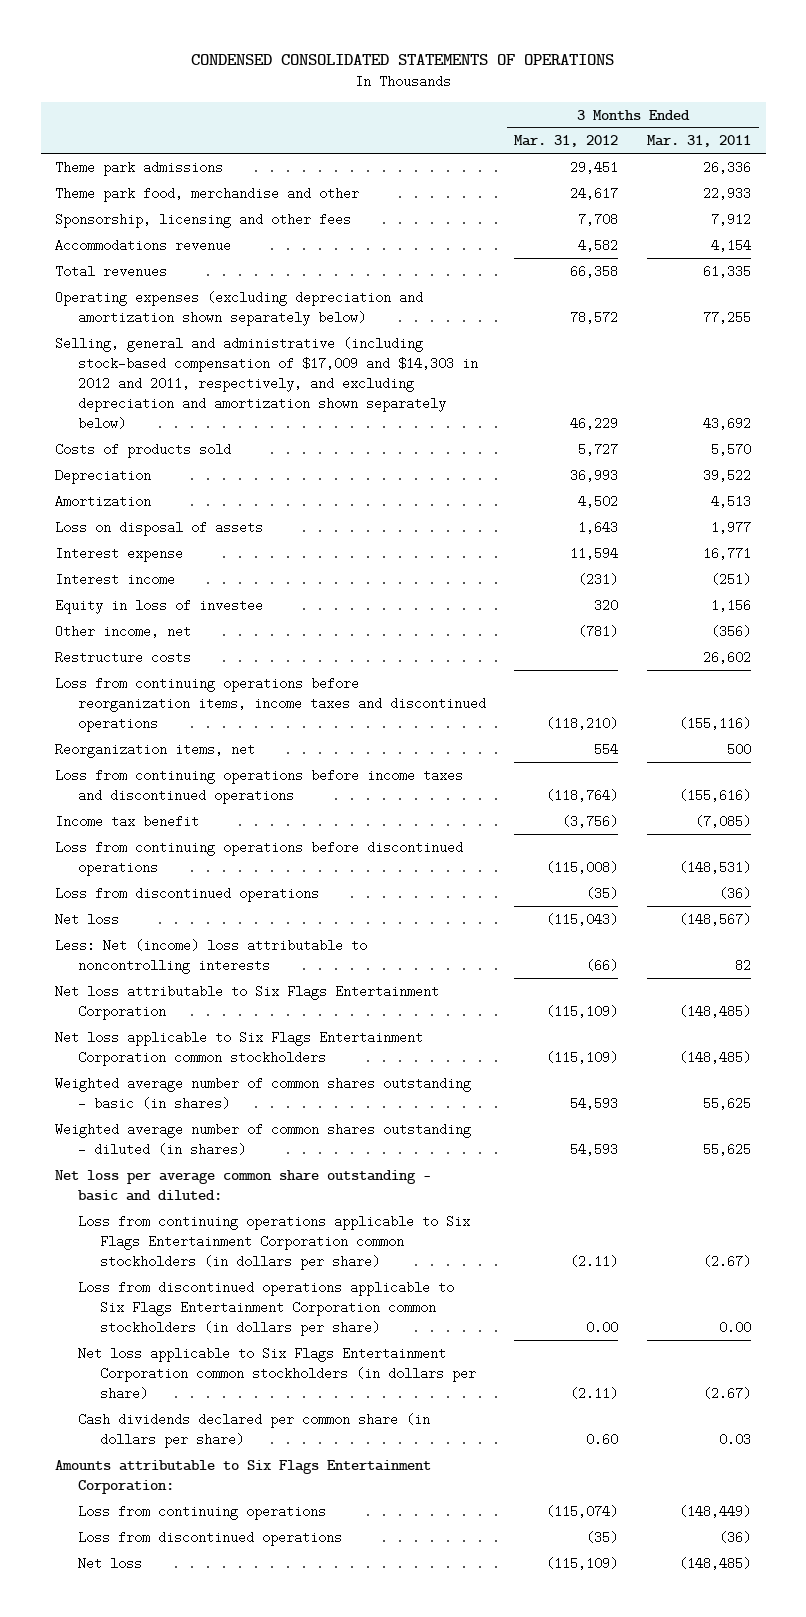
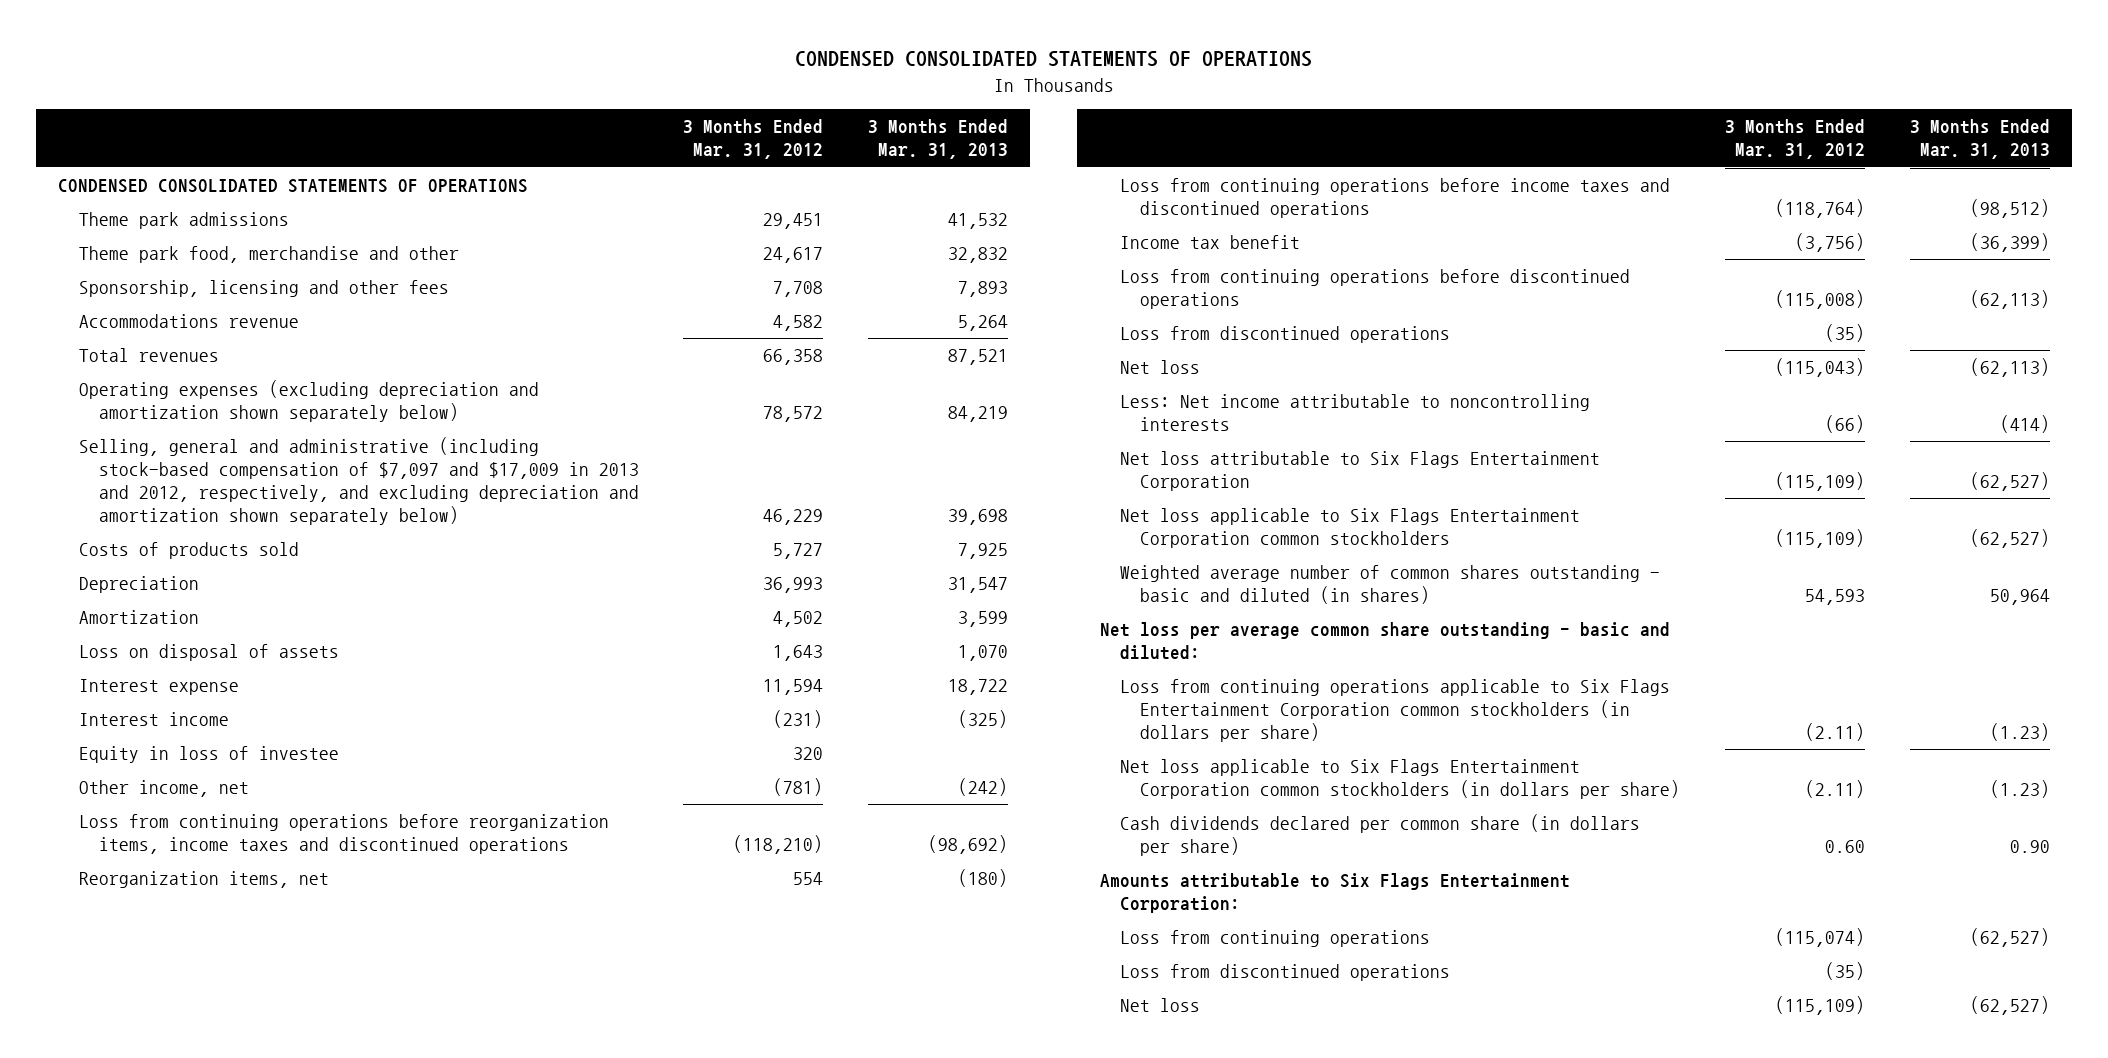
- | 3 Months Ended Mar. 31, 2012 | 3 Months Ended Mar. 31, 2011
+ | 3 Months Ended Mar. 31, 2012 | 3 Months Ended Mar. 31, 2013
+ CONDENSED CONSOLIDATED STATEMENTS OF OPERATIONS
- Selling, general and administrative (including stock-based compensation of $17,009 and $14,303 in 2012 and 2011, respectively, and excluding depreciation and amortization shown separately below) | 46,229 | 43,692
+ Selling, general and administrative (including stock-based compensation of $7,097 and $17,009 in 2013 and 2012, respectively, and excluding depreciation and amortization shown separately below) | 46,229 | 39,698
- Restructure costs | | 26,602
- Less: Net (income) loss attributable to noncontrolling interests | (66) | 82
+ Less: Net income attributable to noncontrolling interests | (66) | (414)
- Weighted average number of common shares outstanding - basic (in shares) | 54,593 | 55,625
- Weighted average number of common shares outstanding - diluted (in shares) | 54,593 | 55,625
+ Weighted average number of common shares outstanding - basic and diluted (in shares) | 54,593 | 50,964
- Loss from discontinued operations applicable to Six Flags Entertainment Corporation common stockholders (in dollars per share) | 0.00 | 0.00

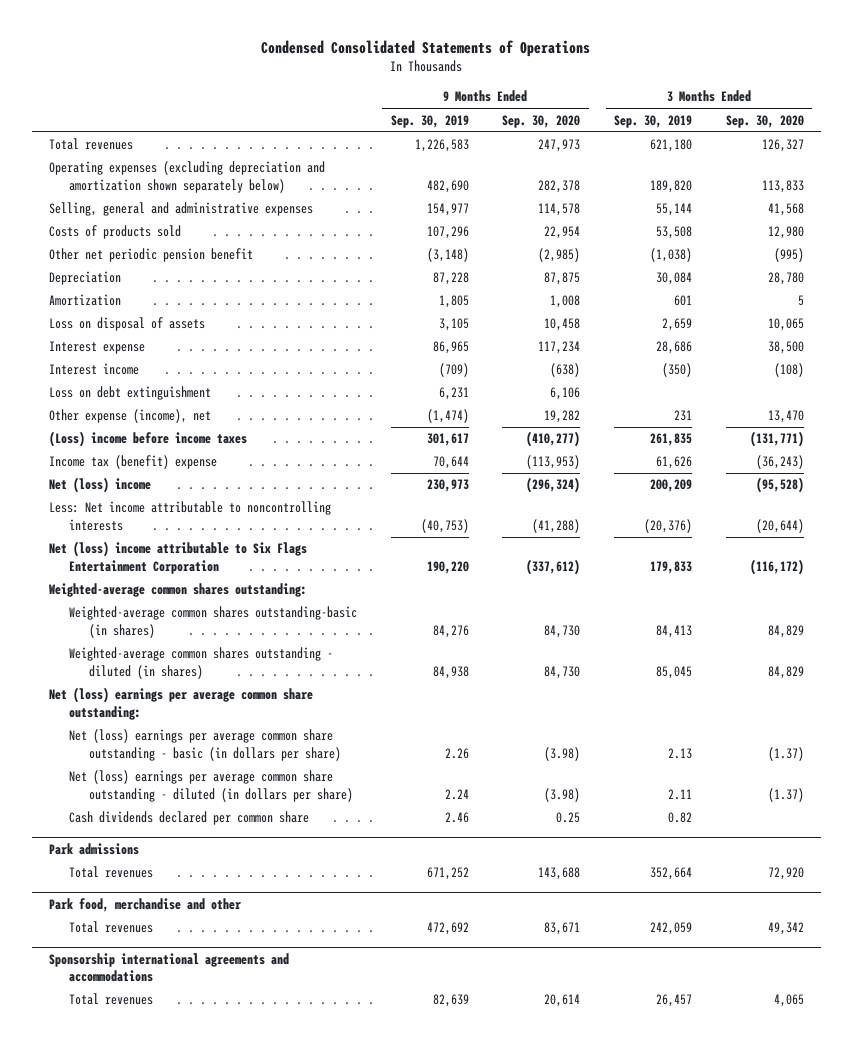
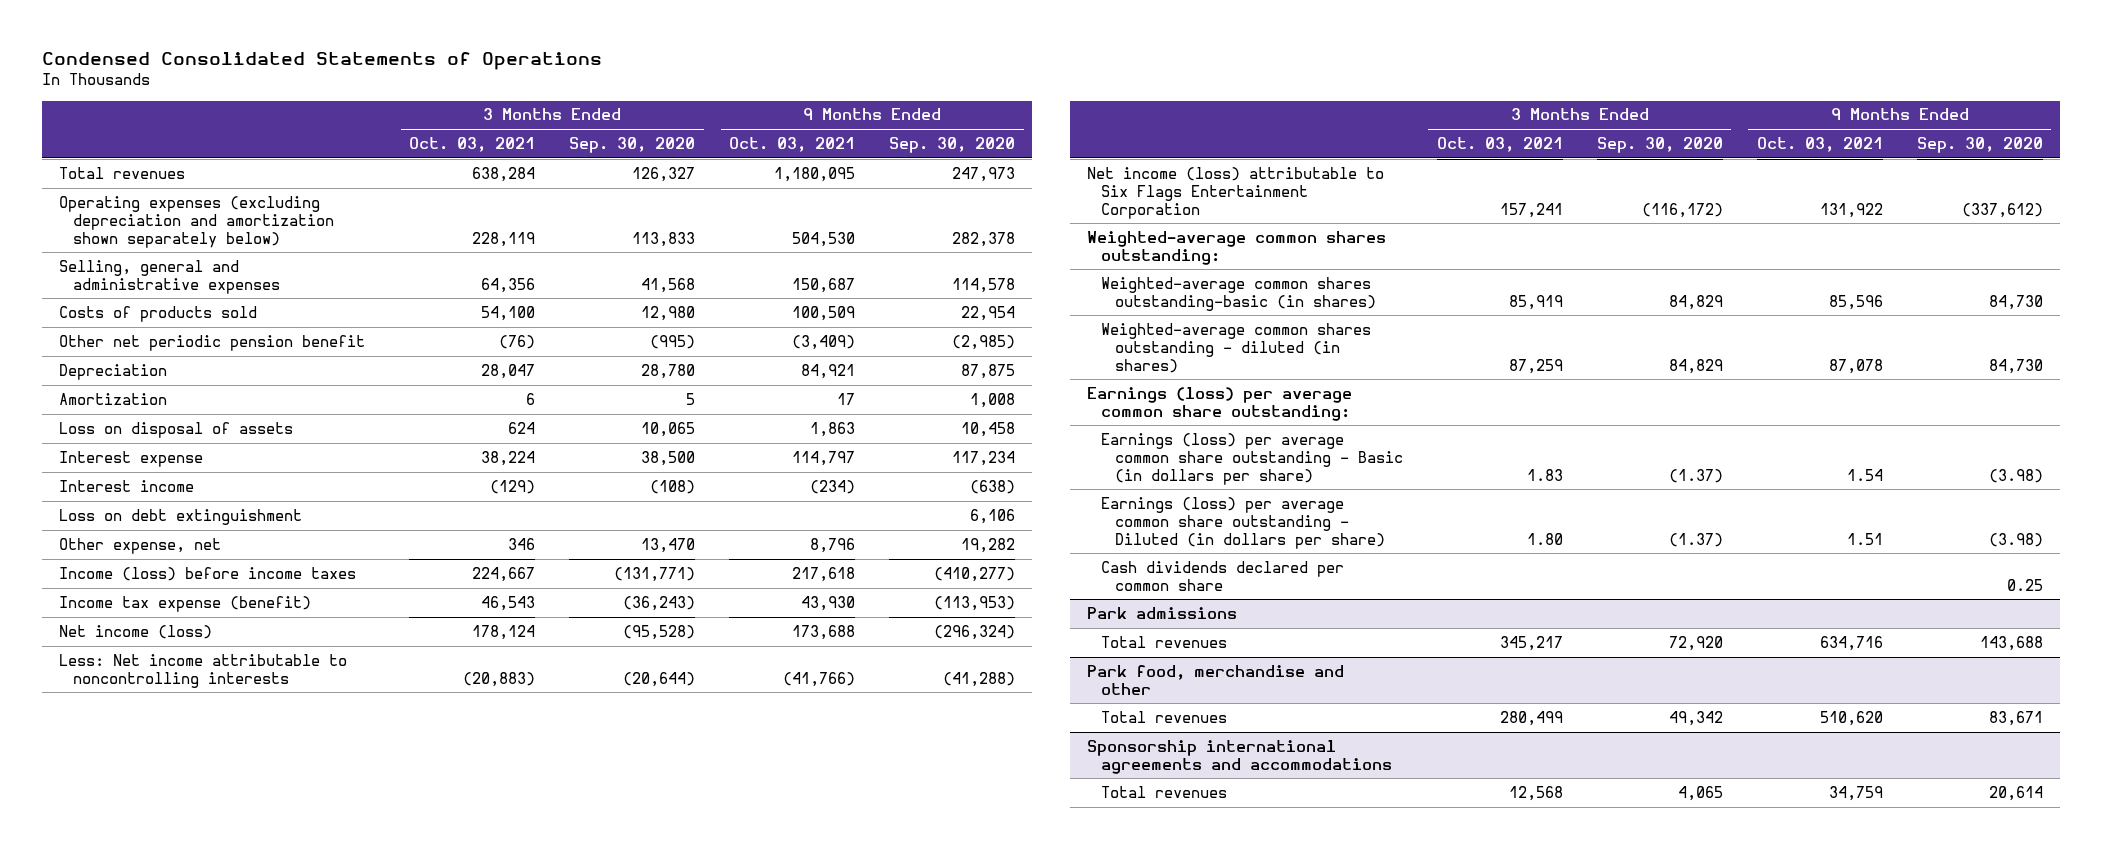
- | 9 Months Ended Sep. 30, 2019 | 9 Months Ended Sep. 30, 2020 | 3 Months Ended Sep. 30, 2019 | 3 Months Ended Sep. 30, 2020
+ | 3 Months Ended Oct. 03, 2021 | 3 Months Ended Sep. 30, 2020 | 9 Months Ended Oct. 03, 2021 | 9 Months Ended Sep. 30, 2020
- Other expense (income), net | (1,474) | 19,282 | 231 | 13,470
- (Loss) income before income taxes | 301,617 | (410,277) | 261,835 | (131,771)
- Income tax (benefit) expense | 70,644 | (113,953) | 61,626 | (36,243)
- Net (loss) income | 230,973 | (296,324) | 200,209 | (95,528)
+ Other expense, net | 346 | 13,470 | 8,796 | 19,282
+ Income (loss) before income taxes | 224,667 | (131,771) | 217,618 | (410,277)
+ Income tax expense (benefit) | 46,543 | (36,243) | 43,930 | (113,953)
+ Net income (loss) | 178,124 | (95,528) | 173,688 | (296,324)
- Net (loss) income attributable to Six Flags Entertainment Corporation | 190,220 | (337,612) | 179,833 | (116,172)
+ Net income (loss) attributable to Six Flags Entertainment Corporation | 157,241 | (116,172) | 131,922 | (337,612)
- Net (loss) earnings per average common share outstanding:
- Net (loss) earnings per average common share outstanding - basic (in dollars per share) | 2.26 | (3.98) | 2.13 | (1.37)
- Net (loss) earnings per average common share outstanding - diluted (in dollars per share) | 2.24 | (3.98) | 2.11 | (1.37)
+ Earnings (loss) per average common share outstanding:
+ Earnings (loss) per average common share outstanding - Basic (in dollars per share) | 1.83 | (1.37) | 1.54 | (3.98)
+ Earnings (loss) per average common share outstanding - Diluted (in dollars per share) | 1.80 | (1.37) | 1.51 | (3.98)

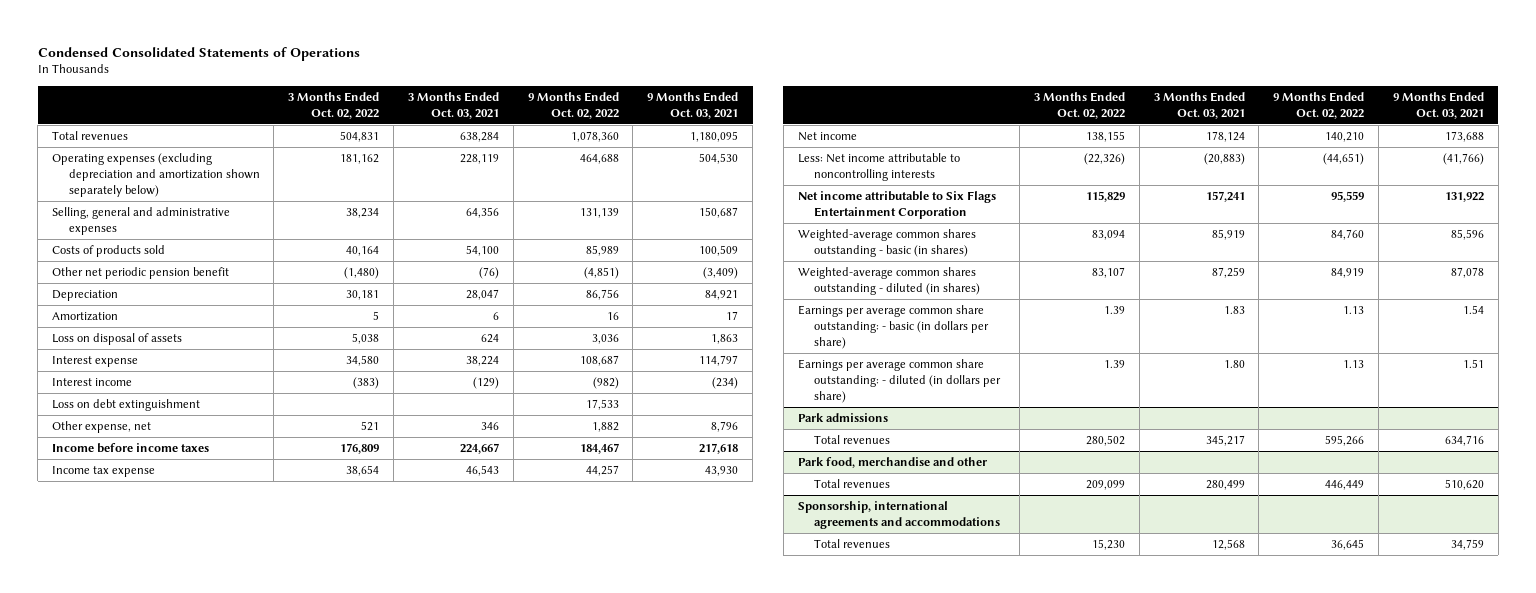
- | 3 Months Ended Oct. 03, 2021 | 3 Months Ended Sep. 30, 2020 | 9 Months Ended Oct. 03, 2021 | 9 Months Ended Sep. 30, 2020
+ | 3 Months Ended Oct. 02, 2022 | 3 Months Ended Oct. 03, 2021 | 9 Months Ended Oct. 02, 2022 | 9 Months Ended Oct. 03, 2021
- Income (loss) before income taxes | 224,667 | (131,771) | 217,618 | (410,277)
- Income tax expense (benefit) | 46,543 | (36,243) | 43,930 | (113,953)
- Net income (loss) | 178,124 | (95,528) | 173,688 | (296,324)
+ Income before income taxes | 176,809 | 224,667 | 184,467 | 217,618
+ Income tax expense | 38,654 | 46,543 | 44,257 | 43,930
+ Net income | 138,155 | 178,124 | 140,210 | 173,688
- Net income (loss) attributable to Six Flags Entertainment Corporation | 157,241 | (116,172) | 131,922 | (337,612)
- Weighted-average common shares outstanding:
- Weighted-average common shares outstanding-basic (in shares) | 85,919 | 84,829 | 85,596 | 84,730
+ Net income attributable to Six Flags Entertainment Corporation | 115,829 | 157,241 | 95,559 | 131,922
+ Weighted-average common shares outstanding - basic (in shares) | 83,094 | 85,919 | 84,760 | 85,596
- Earnings (loss) per average common share outstanding:
- Earnings (loss) per average common share outstanding - Basic (in dollars per share) | 1.83 | (1.37) | 1.54 | (3.98)
- Earnings (loss) per average common share outstanding - Diluted (in dollars per share) | 1.80 | (1.37) | 1.51 | (3.98)
- Cash dividends declared per common share | | | | 0.25
+ Earnings per average common share outstanding: - basic (in dollars per share) | 1.39 | 1.83 | 1.13 | 1.54
+ Earnings per average common share outstanding: - diluted (in dollars per share) | 1.39 | 1.80 | 1.13 | 1.51
- Sponsorship international agreements and accommodations
+ Sponsorship, international agreements and accommodations

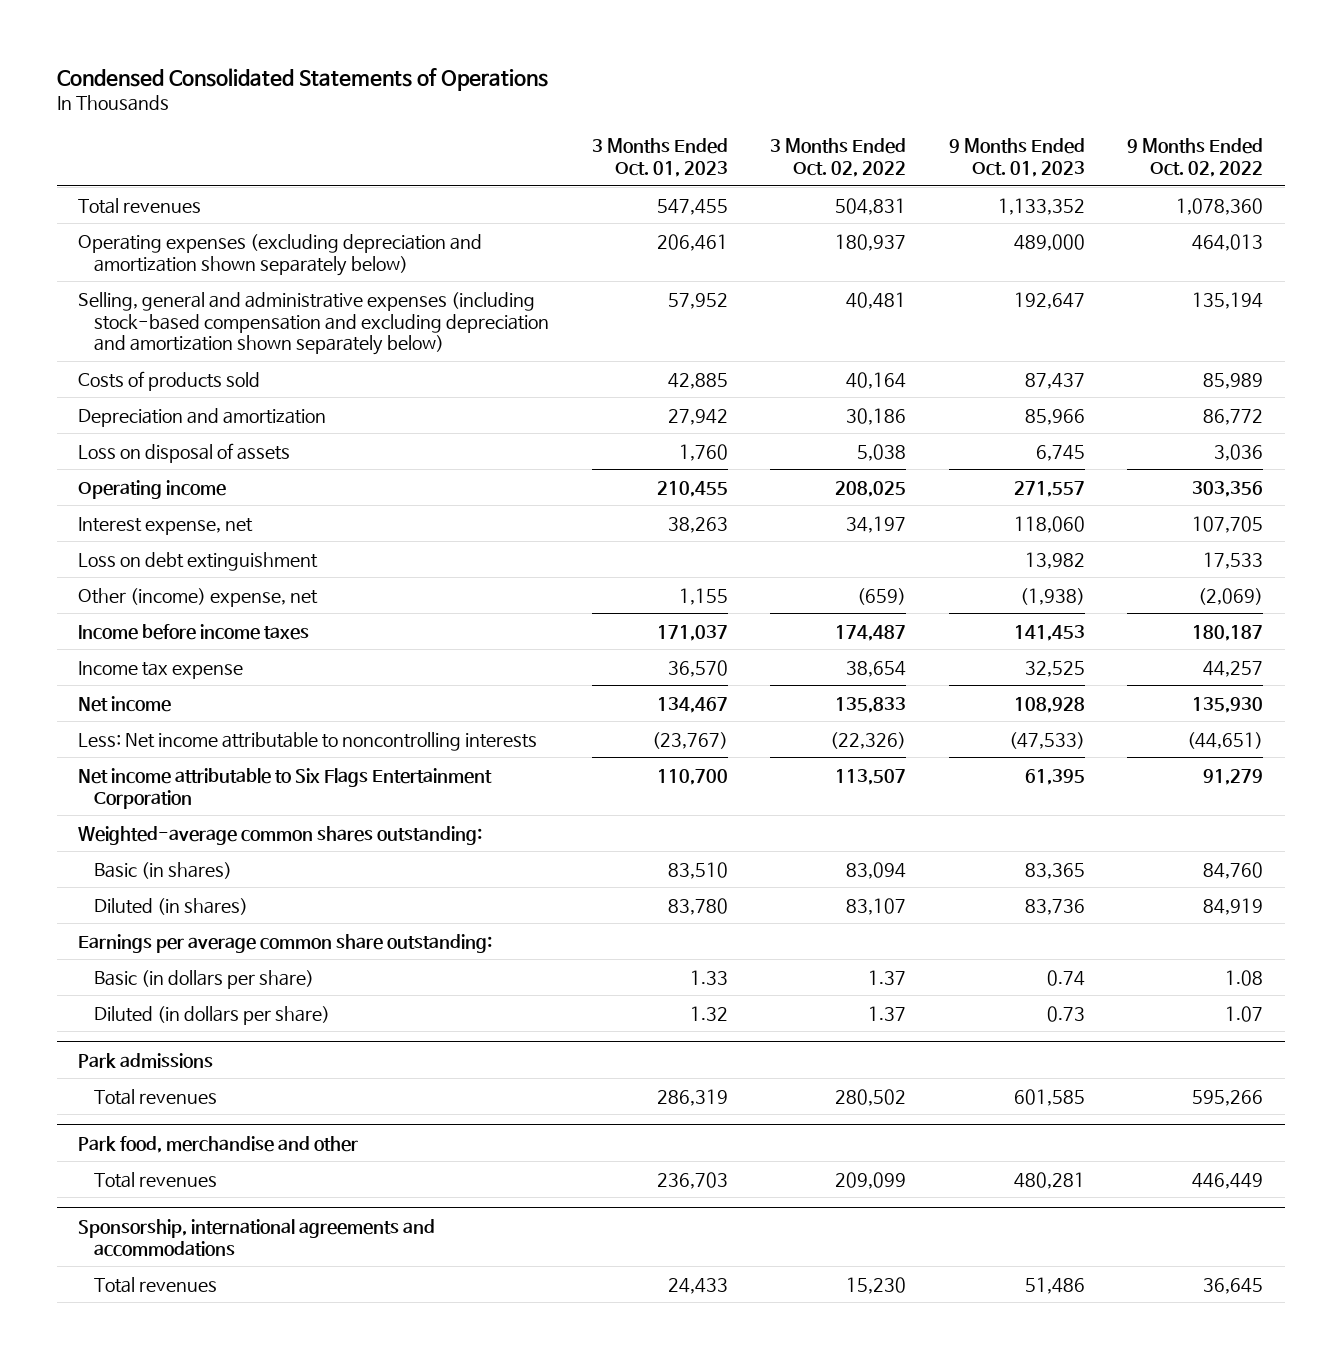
- | 3 Months Ended Oct. 02, 2022 | 3 Months Ended Oct. 03, 2021 | 9 Months Ended Oct. 02, 2022 | 9 Months Ended Oct. 03, 2021
+ | 3 Months Ended Oct. 01, 2023 | 3 Months Ended Oct. 02, 2022 | 9 Months Ended Oct. 01, 2023 | 9 Months Ended Oct. 02, 2022
- Operating expenses (excluding depreciation and amortization shown separately below) | 181,162 | 228,119 | 464,688 | 504,530
- Selling, general and administrative expenses | 38,234 | 64,356 | 131,139 | 150,687
+ Operating expenses (excluding depreciation and amortization shown separately below) | 206,461 | 180,937 | 489,000 | 464,013
+ Selling, general and administrative expenses (including stock-based compensation and excluding depreciation and amortization shown separately below) | 57,952 | 40,481 | 192,647 | 135,194
- Other net periodic pension benefit | (1,480) | (76) | (4,851) | (3,409)
- Depreciation | 30,181 | 28,047 | 86,756 | 84,921
- Amortization | 5 | 6 | 16 | 17
+ Depreciation and amortization | 27,942 | 30,186 | 85,966 | 86,772
- Interest expense | 34,580 | 38,224 | 108,687 | 114,797
- Interest income | (383) | (129) | (982) | (234)
+ Operating income | 210,455 | 208,025 | 271,557 | 303,356
+ Interest expense, net | 38,263 | 34,197 | 118,060 | 107,705
- Other expense, net | 521 | 346 | 1,882 | 8,796
- Income before income taxes | 176,809 | 224,667 | 184,467 | 217,618
+ Other (income) expense, net | 1,155 | (659) | (1,938) | (2,069)
+ Income before income taxes | 171,037 | 174,487 | 141,453 | 180,187
- Net income | 138,155 | 178,124 | 140,210 | 173,688
+ Net income | 134,467 | 135,833 | 108,928 | 135,930
- Net income attributable to Six Flags Entertainment Corporation | 115,829 | 157,241 | 95,559 | 131,922
- Weighted-average common shares outstanding - basic (in shares) | 83,094 | 85,919 | 84,760 | 85,596
- Weighted-average common shares outstanding - diluted (in shares) | 83,107 | 87,259 | 84,919 | 87,078
- Earnings per average common share outstanding: - basic (in dollars per share) | 1.39 | 1.83 | 1.13 | 1.54
- Earnings per average common share outstanding: - diluted (in dollars per share) | 1.39 | 1.80 | 1.13 | 1.51
+ Net income attributable to Six Flags Entertainment Corporation | 110,700 | 113,507 | 61,395 | 91,279
+ Weighted-average common shares outstanding:
+ Basic (in shares) | 83,510 | 83,094 | 83,365 | 84,760
+ Diluted (in shares) | 83,780 | 83,107 | 83,736 | 84,919
+ Earnings per average common share outstanding:
+ Basic (in dollars per share) | 1.33 | 1.37 | 0.74 | 1.08
+ Diluted (in dollars per share) | 1.32 | 1.37 | 0.73 | 1.07

